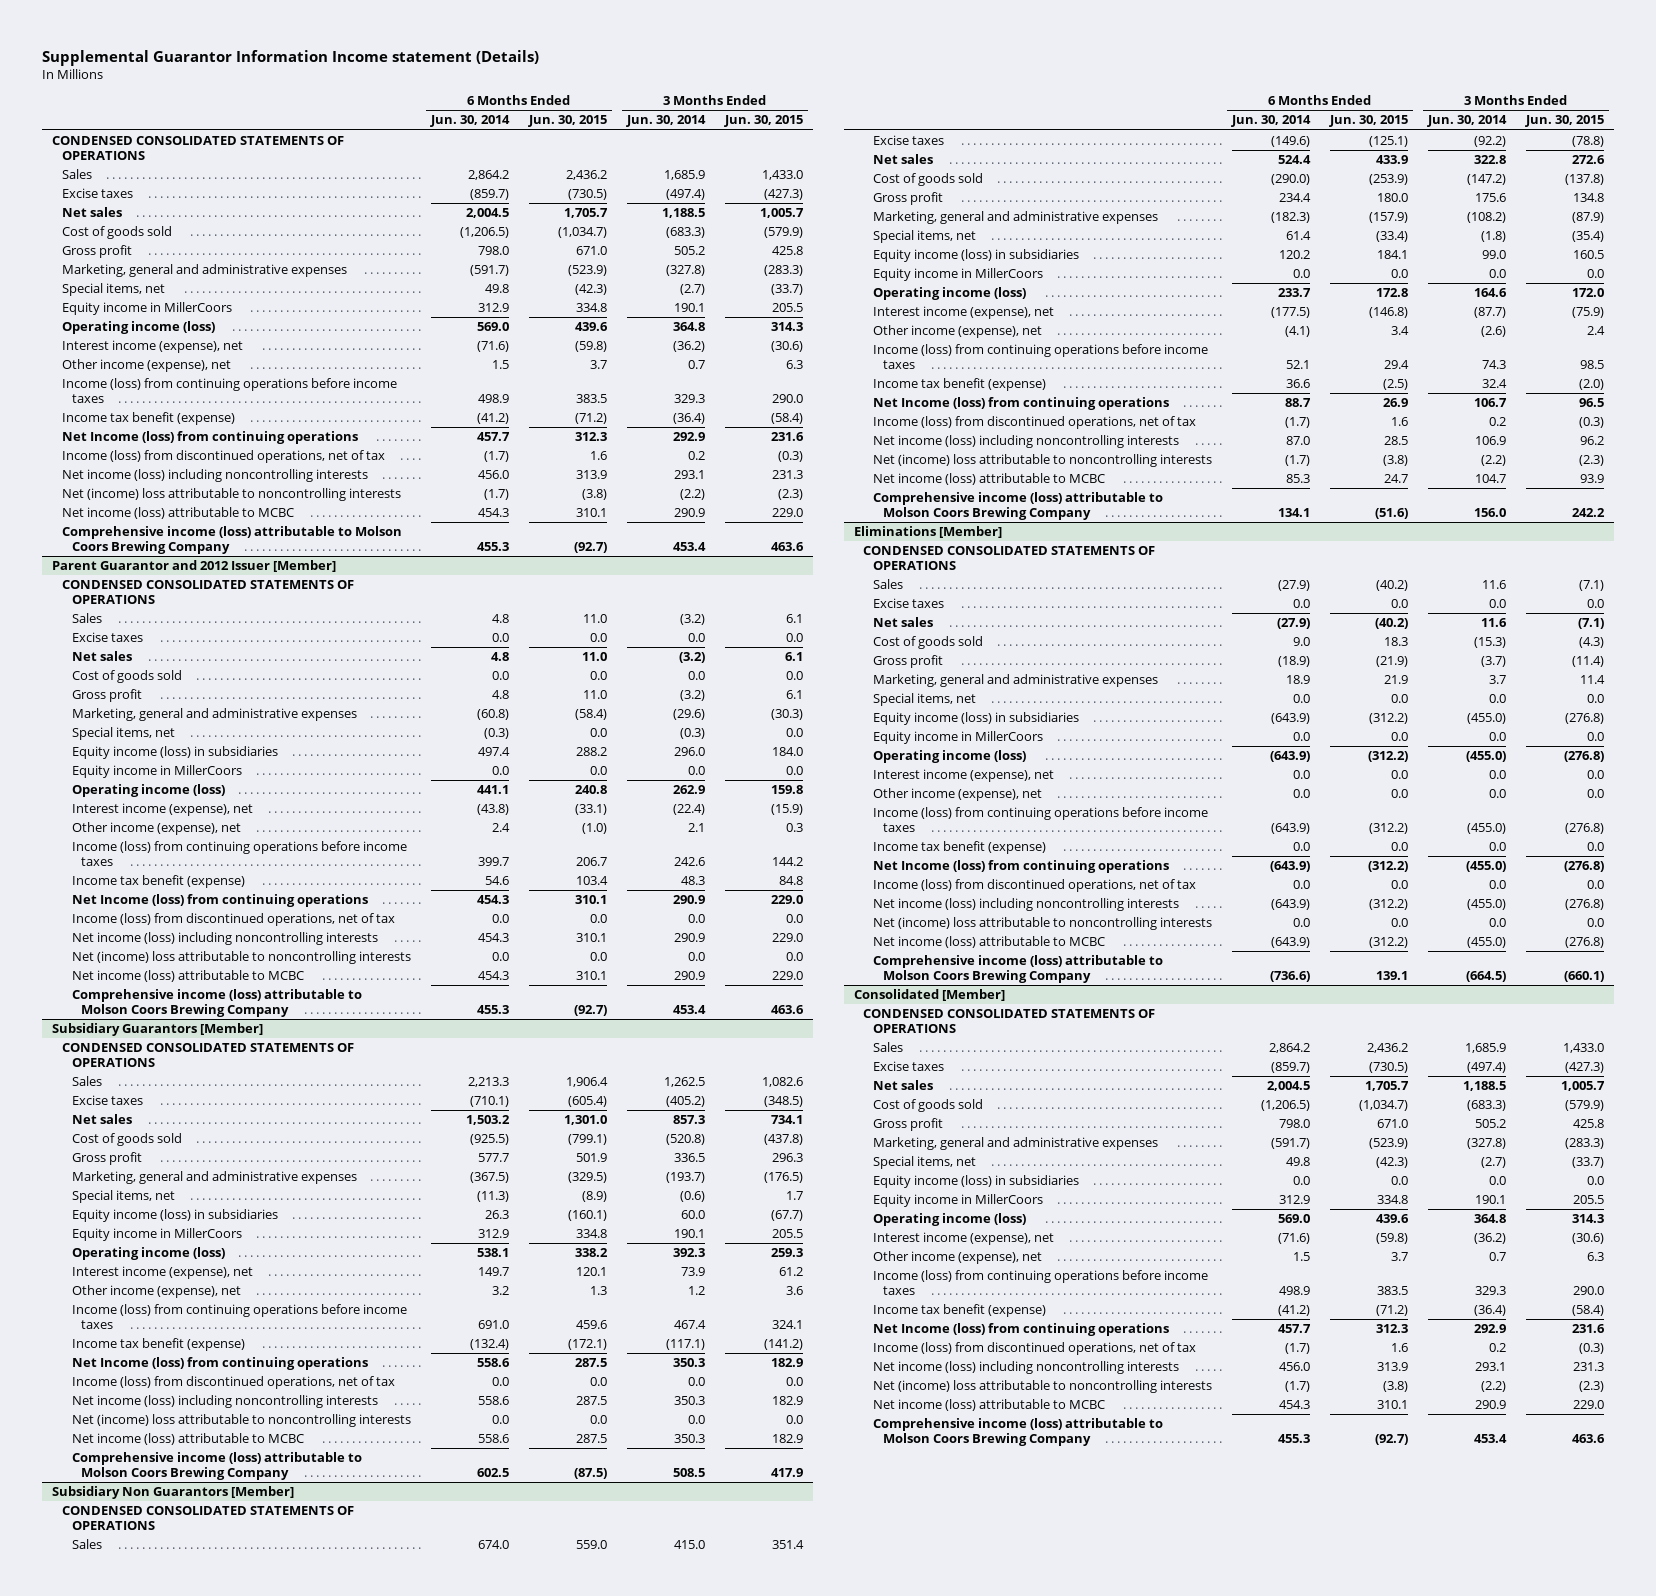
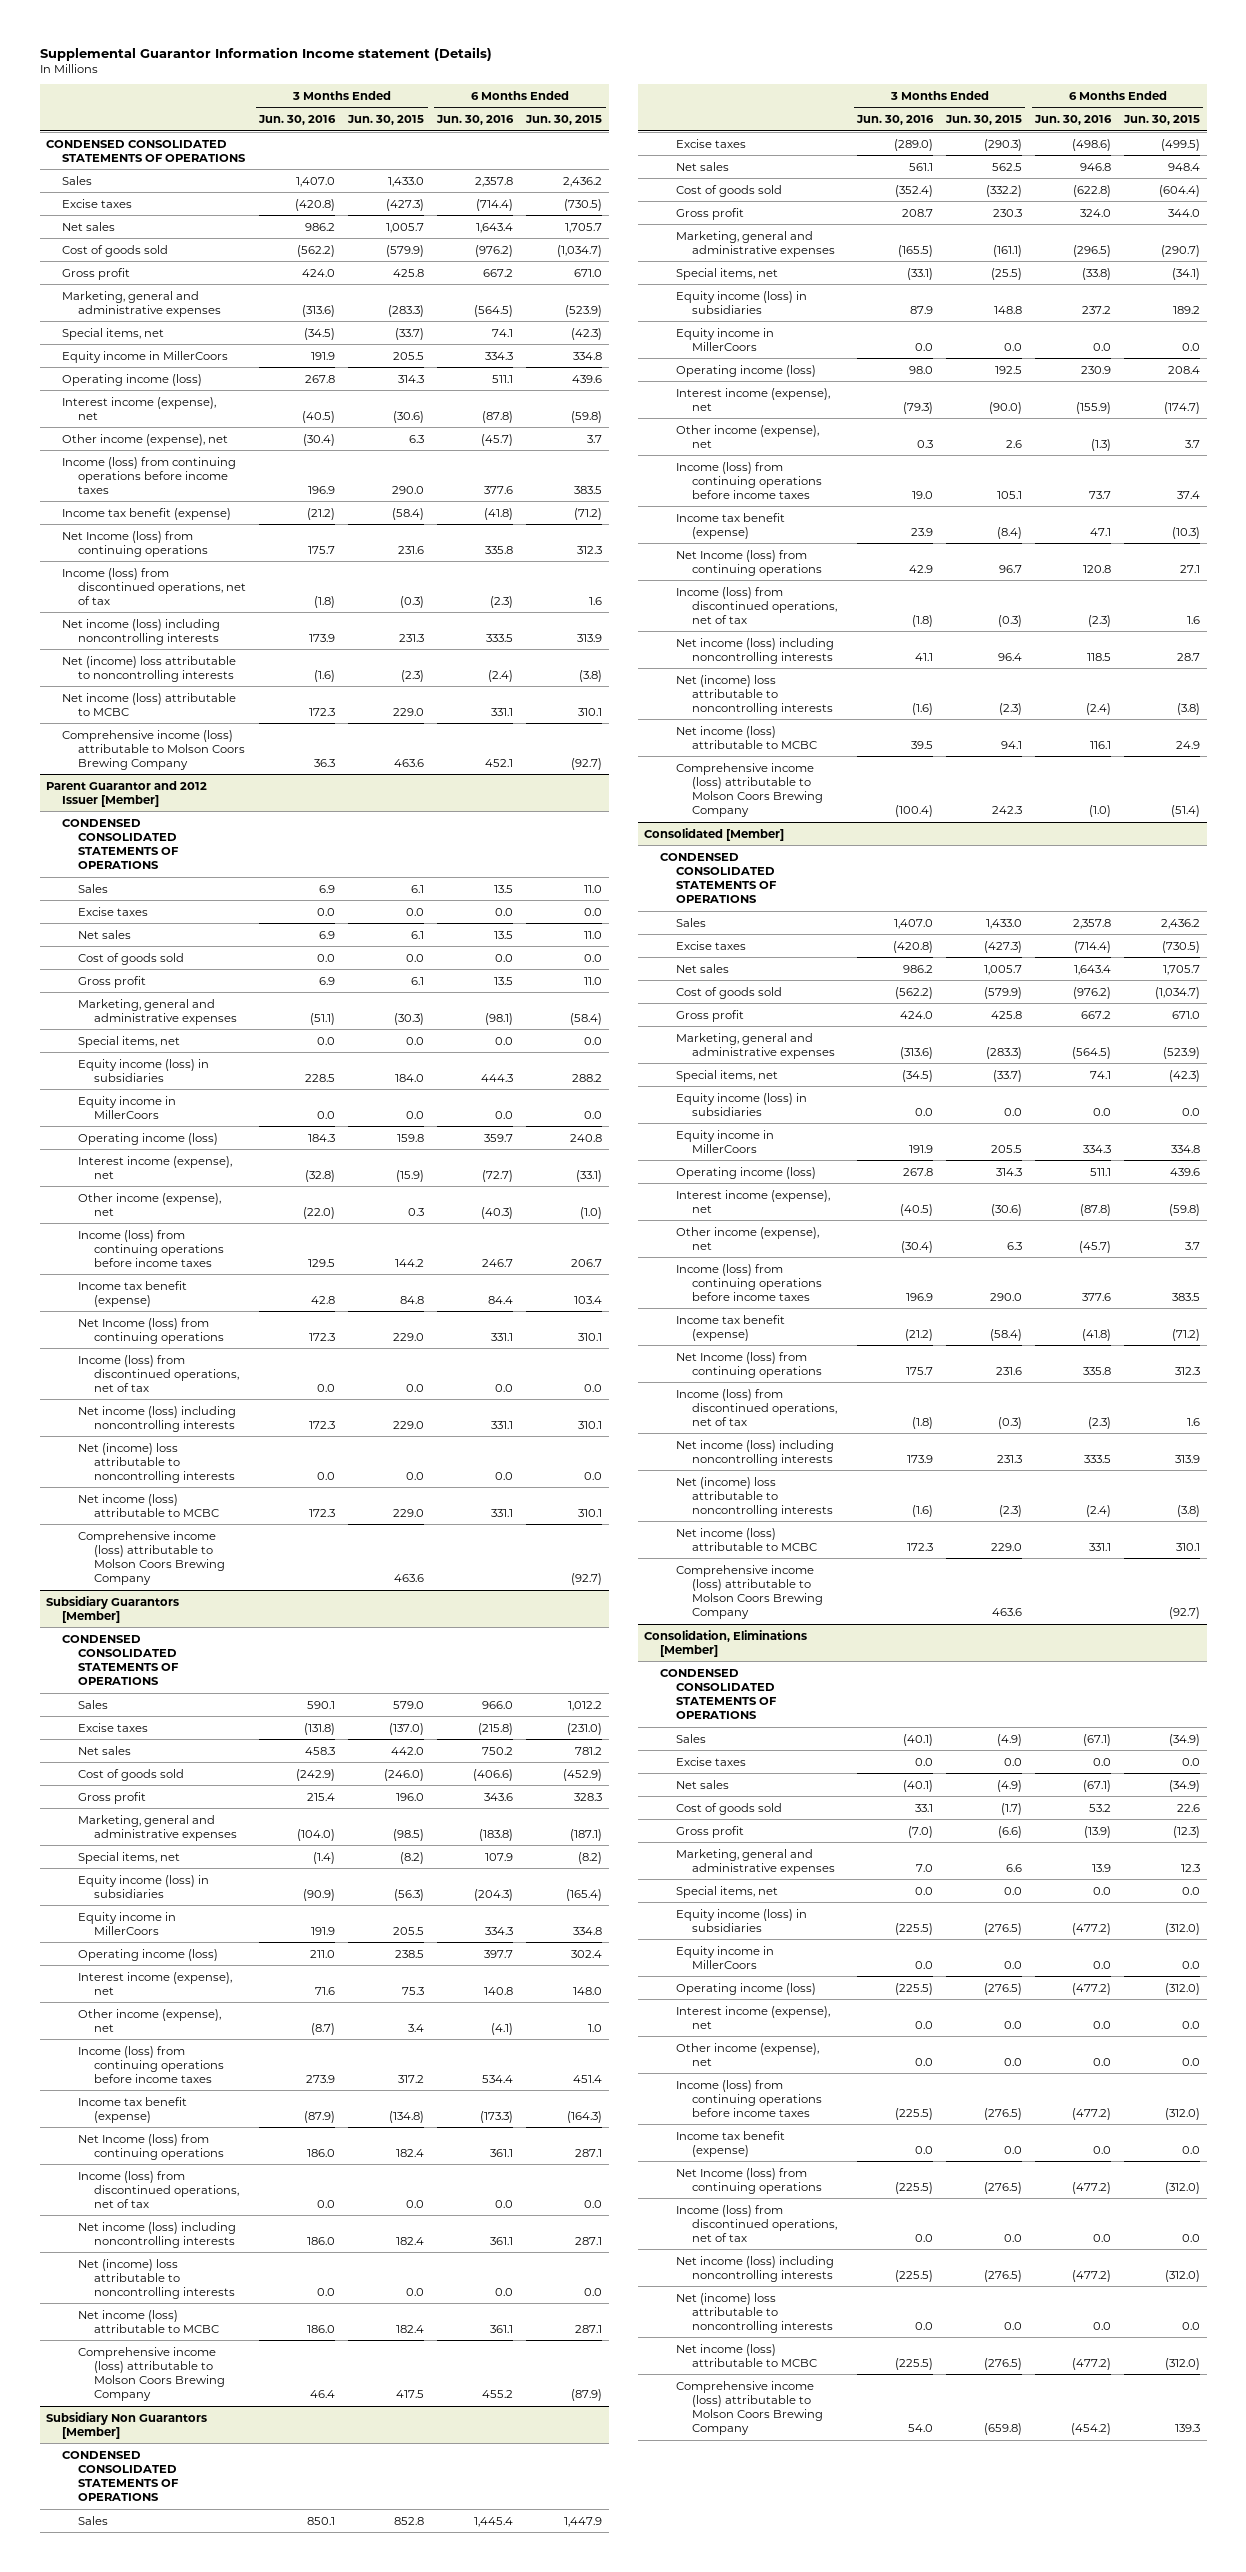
- | 6 Months Ended Jun. 30, 2014 | 6 Months Ended Jun. 30, 2015 | 3 Months Ended Jun. 30, 2014 | 3 Months Ended Jun. 30, 2015
+ | 3 Months Ended Jun. 30, 2016 | 3 Months Ended Jun. 30, 2015 | 6 Months Ended Jun. 30, 2016 | 6 Months Ended Jun. 30, 2015
@ Subsidiary Guarantors [Member]
- Sales | 2,213.3 | 1,906.4 | 1,262.5 | 1,082.6
- Excise taxes | (710.1) | (605.4) | (405.2) | (348.5)
- Net sales | 1,503.2 | 1,301.0 | 857.3 | 734.1
- Cost of goods sold | (925.5) | (799.1) | (520.8) | (437.8)
- Gross profit | 577.7 | 501.9 | 336.5 | 296.3
- Marketing, general and administrative expenses | (367.5) | (329.5) | (193.7) | (176.5)
- Special items, net | (11.3) | (8.9) | (0.6) | 1.7
- Equity income (loss) in subsidiaries | 26.3 | (160.1) | 60.0 | (67.7)
+ Sales | 590.1 | 579.0 | 966.0 | 1,012.2
+ Excise taxes | (131.8) | (137.0) | (215.8) | (231.0)
+ Net sales | 458.3 | 442.0 | 750.2 | 781.2
+ Cost of goods sold | (242.9) | (246.0) | (406.6) | (452.9)
+ Gross profit | 215.4 | 196.0 | 343.6 | 328.3
+ Marketing, general and administrative expenses | (104.0) | (98.5) | (183.8) | (187.1)
+ Special items, net | (1.4) | (8.2) | 107.9 | (8.2)
+ Equity income (loss) in subsidiaries | (90.9) | (56.3) | (204.3) | (165.4)
- Operating income (loss) | 538.1 | 338.2 | 392.3 | 259.3
- Interest income (expense), net | 149.7 | 120.1 | 73.9 | 61.2
- Other income (expense), net | 3.2 | 1.3 | 1.2 | 3.6
- Income (loss) from continuing operations before income taxes | 691.0 | 459.6 | 467.4 | 324.1
- Income tax benefit (expense) | (132.4) | (172.1) | (117.1) | (141.2)
- Net Income (loss) from continuing operations | 558.6 | 287.5 | 350.3 | 182.9
+ Operating income (loss) | 211.0 | 238.5 | 397.7 | 302.4
+ Interest income (expense), net | 71.6 | 75.3 | 140.8 | 148.0
+ Other income (expense), net | (8.7) | 3.4 | (4.1) | 1.0
+ Income (loss) from continuing operations before income taxes | 273.9 | 317.2 | 534.4 | 451.4
+ Income tax benefit (expense) | (87.9) | (134.8) | (173.3) | (164.3)
+ Net Income (loss) from continuing operations | 186.0 | 182.4 | 361.1 | 287.1
- Net income (loss) including noncontrolling interests | 558.6 | 287.5 | 350.3 | 182.9
+ Net income (loss) including noncontrolling interests | 186.0 | 182.4 | 361.1 | 287.1
- Net income (loss) attributable to MCBC | 558.6 | 287.5 | 350.3 | 182.9
- Comprehensive income (loss) attributable to Molson Coors Brewing Company | 602.5 | (87.5) | 508.5 | 417.9
+ Net income (loss) attributable to MCBC | 186.0 | 182.4 | 361.1 | 287.1
+ Comprehensive income (loss) attributable to Molson Coors Brewing Company | 46.4 | 417.5 | 455.2 | (87.9)
@ Subsidiary Non Guarantors [Member]
- Sales | 674.0 | 559.0 | 415.0 | 351.4
- Excise taxes | (149.6) | (125.1) | (92.2) | (78.8)
- Net sales | 524.4 | 433.9 | 322.8 | 272.6
- Cost of goods sold | (290.0) | (253.9) | (147.2) | (137.8)
- Gross profit | 234.4 | 180.0 | 175.6 | 134.8
- Marketing, general and administrative expenses | (182.3) | (157.9) | (108.2) | (87.9)
- Special items, net | 61.4 | (33.4) | (1.8) | (35.4)
- Equity income (loss) in subsidiaries | 120.2 | 184.1 | 99.0 | 160.5
+ Sales | 850.1 | 852.8 | 1,445.4 | 1,447.9
+ Excise taxes | (289.0) | (290.3) | (498.6) | (499.5)
+ Net sales | 561.1 | 562.5 | 946.8 | 948.4
+ Cost of goods sold | (352.4) | (332.2) | (622.8) | (604.4)
+ Gross profit | 208.7 | 230.3 | 324.0 | 344.0
+ Marketing, general and administrative expenses | (165.5) | (161.1) | (296.5) | (290.7)
+ Special items, net | (33.1) | (25.5) | (33.8) | (34.1)
+ Equity income (loss) in subsidiaries | 87.9 | 148.8 | 237.2 | 189.2
- Operating income (loss) | 233.7 | 172.8 | 164.6 | 172.0
- Interest income (expense), net | (177.5) | (146.8) | (87.7) | (75.9)
- Other income (expense), net | (4.1) | 3.4 | (2.6) | 2.4
- Income (loss) from continuing operations before income taxes | 52.1 | 29.4 | 74.3 | 98.5
- Income tax benefit (expense) | 36.6 | (2.5) | 32.4 | (2.0)
- Net Income (loss) from continuing operations | 88.7 | 26.9 | 106.7 | 96.5
+ Operating income (loss) | 98.0 | 192.5 | 230.9 | 208.4
+ Interest income (expense), net | (79.3) | (90.0) | (155.9) | (174.7)
+ Other income (expense), net | 0.3 | 2.6 | (1.3) | 3.7
+ Income (loss) from continuing operations before income taxes | 19.0 | 105.1 | 73.7 | 37.4
+ Income tax benefit (expense) | 23.9 | (8.4) | 47.1 | (10.3)
+ Net Income (loss) from continuing operations | 42.9 | 96.7 | 120.8 | 27.1
- Net income (loss) including noncontrolling interests | 87.0 | 28.5 | 106.9 | 96.2
+ Net income (loss) including noncontrolling interests | 41.1 | 96.4 | 118.5 | 28.7
- Net income (loss) attributable to MCBC | 85.3 | 24.7 | 104.7 | 93.9
- Comprehensive income (loss) attributable to Molson Coors Brewing Company | 134.1 | (51.6) | 156.0 | 242.2
- Eliminations [Member]
- CONDENSED CONSOLIDATED STATEMENTS OF OPERATIONS
- Sales | (27.9) | (40.2) | 11.6 | (7.1)
- Excise taxes | 0.0 | 0.0 | 0.0 | 0.0
- Net sales | (27.9) | (40.2) | 11.6 | (7.1)
- Cost of goods sold | 9.0 | 18.3 | (15.3) | (4.3)
- Gross profit | (18.9) | (21.9) | (3.7) | (11.4)
- Marketing, general and administrative expenses | 18.9 | 21.9 | 3.7 | 11.4
- Special items, net | 0.0 | 0.0 | 0.0 | 0.0
- Equity income (loss) in subsidiaries | (643.9) | (312.2) | (455.0) | (276.8)
- Equity income in MillerCoors | 0.0 | 0.0 | 0.0 | 0.0
- Operating income (loss) | (643.9) | (312.2) | (455.0) | (276.8)
- Interest income (expense), net | 0.0 | 0.0 | 0.0 | 0.0
- Other income (expense), net | 0.0 | 0.0 | 0.0 | 0.0
- Income (loss) from continuing operations before income taxes | (643.9) | (312.2) | (455.0) | (276.8)
- Income tax benefit (expense) | 0.0 | 0.0 | 0.0 | 0.0
- Net Income (loss) from continuing operations | (643.9) | (312.2) | (455.0) | (276.8)
- Income (loss) from discontinued operations, net of tax | 0.0 | 0.0 | 0.0 | 0.0
- Net income (loss) including noncontrolling interests | (643.9) | (312.2) | (455.0) | (276.8)
- Net (income) loss attributable to noncontrolling interests | 0.0 | 0.0 | 0.0 | 0.0
- Net income (loss) attributable to MCBC | (643.9) | (312.2) | (455.0) | (276.8)
- Comprehensive income (loss) attributable to Molson Coors Brewing Company | (736.6) | 139.1 | (664.5) | (660.1)
@ Subsidiary Non Guarantors [Member]
+ Net income (loss) attributable to MCBC | 39.5 | 94.1 | 116.1 | 24.9
+ Comprehensive income (loss) attributable to Molson Coors Brewing Company | (100.4) | 242.3 | (1.0) | (51.4)
+ Consolidation, Eliminations [Member]
+ CONDENSED CONSOLIDATED STATEMENTS OF OPERATIONS
+ Sales | (40.1) | (4.9) | (67.1) | (34.9)
+ Excise taxes | 0.0 | 0.0 | 0.0 | 0.0
+ Net sales | (40.1) | (4.9) | (67.1) | (34.9)
+ Cost of goods sold | 33.1 | (1.7) | 53.2 | 22.6
+ Gross profit | (7.0) | (6.6) | (13.9) | (12.3)
+ Marketing, general and administrative expenses | 7.0 | 6.6 | 13.9 | 12.3
+ Special items, net | 0.0 | 0.0 | 0.0 | 0.0
+ Equity income (loss) in subsidiaries | (225.5) | (276.5) | (477.2) | (312.0)
+ Equity income in MillerCoors | 0.0 | 0.0 | 0.0 | 0.0
+ Operating income (loss) | (225.5) | (276.5) | (477.2) | (312.0)
+ Interest income (expense), net | 0.0 | 0.0 | 0.0 | 0.0
+ Other income (expense), net | 0.0 | 0.0 | 0.0 | 0.0
+ Income (loss) from continuing operations before income taxes | (225.5) | (276.5) | (477.2) | (312.0)
+ Income tax benefit (expense) | 0.0 | 0.0 | 0.0 | 0.0
+ Net Income (loss) from continuing operations | (225.5) | (276.5) | (477.2) | (312.0)
+ Income (loss) from discontinued operations, net of tax | 0.0 | 0.0 | 0.0 | 0.0
+ Net income (loss) including noncontrolling interests | (225.5) | (276.5) | (477.2) | (312.0)
+ Net (income) loss attributable to noncontrolling interests | 0.0 | 0.0 | 0.0 | 0.0
+ Net income (loss) attributable to MCBC | (225.5) | (276.5) | (477.2) | (312.0)
+ Comprehensive income (loss) attributable to Molson Coors Brewing Company | 54.0 | (659.8) | (454.2) | 139.3

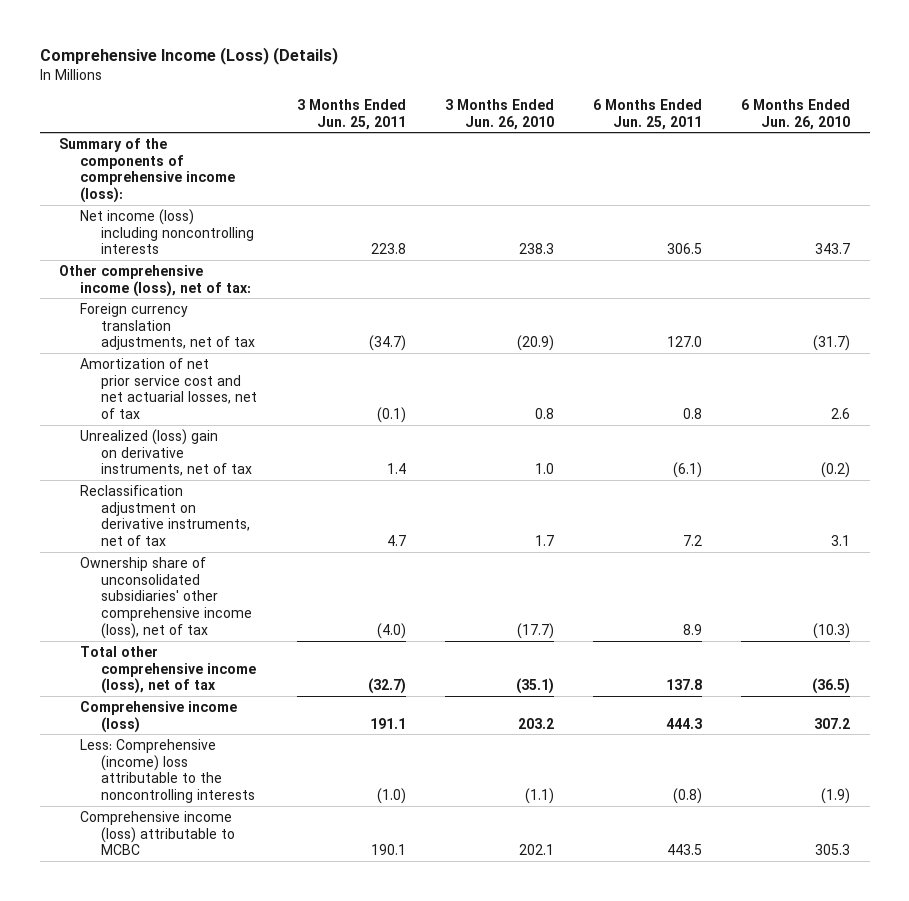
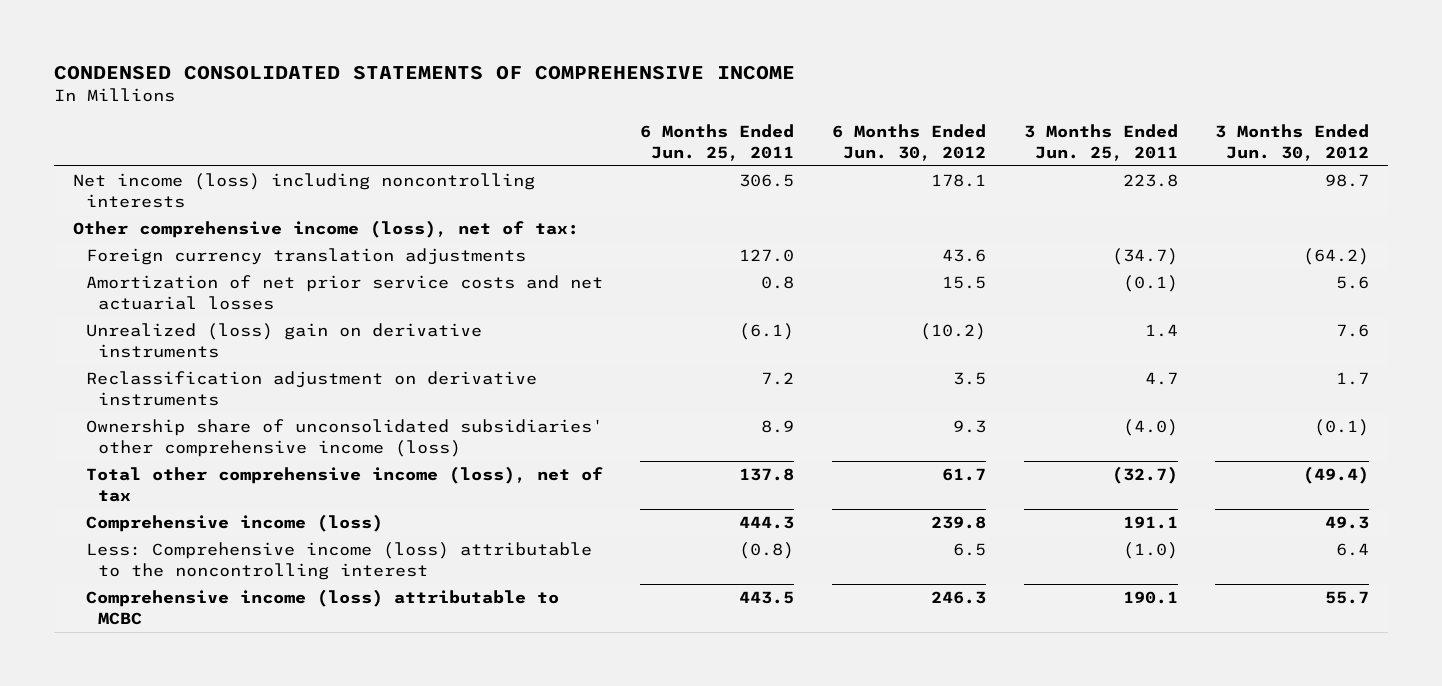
- Comprehensive Income (Loss) (Details)
+ CONDENSED CONSOLIDATED STATEMENTS OF COMPREHENSIVE INCOME
- | 3 Months Ended Jun. 25, 2011 | 3 Months Ended Jun. 26, 2010 | 6 Months Ended Jun. 25, 2011 | 6 Months Ended Jun. 26, 2010
+ | 6 Months Ended Jun. 25, 2011 | 6 Months Ended Jun. 30, 2012 | 3 Months Ended Jun. 25, 2011 | 3 Months Ended Jun. 30, 2012
- Summary of the components of comprehensive income (loss):
- Foreign currency translation adjustments, net of tax | (34.7) | (20.9) | 127.0 | (31.7)
- Amortization of net prior service cost and net actuarial losses, net of tax | (0.1) | 0.8 | 0.8 | 2.6
- Unrealized (loss) gain on derivative instruments, net of tax | 1.4 | 1.0 | (6.1) | (0.2)
- Reclassification adjustment on derivative instruments, net of tax | 4.7 | 1.7 | 7.2 | 3.1
- Ownership share of unconsolidated subsidiaries' other comprehensive income (loss), net of tax | (4.0) | (17.7) | 8.9 | (10.3)
+ Foreign currency translation adjustments | 127.0 | 43.6 | (34.7) | (64.2)
+ Amortization of net prior service costs and net actuarial losses | 0.8 | 15.5 | (0.1) | 5.6
+ Unrealized (loss) gain on derivative instruments | (6.1) | (10.2) | 1.4 | 7.6
+ Reclassification adjustment on derivative instruments | 7.2 | 3.5 | 4.7 | 1.7
+ Ownership share of unconsolidated subsidiaries' other comprehensive income (loss) | 8.9 | 9.3 | (4.0) | (0.1)
- Less: Comprehensive (income) loss attributable to the noncontrolling interests | (1.0) | (1.1) | (0.8) | (1.9)
+ Less: Comprehensive income (loss) attributable to the noncontrolling interest | (0.8) | 6.5 | (1.0) | 6.4

